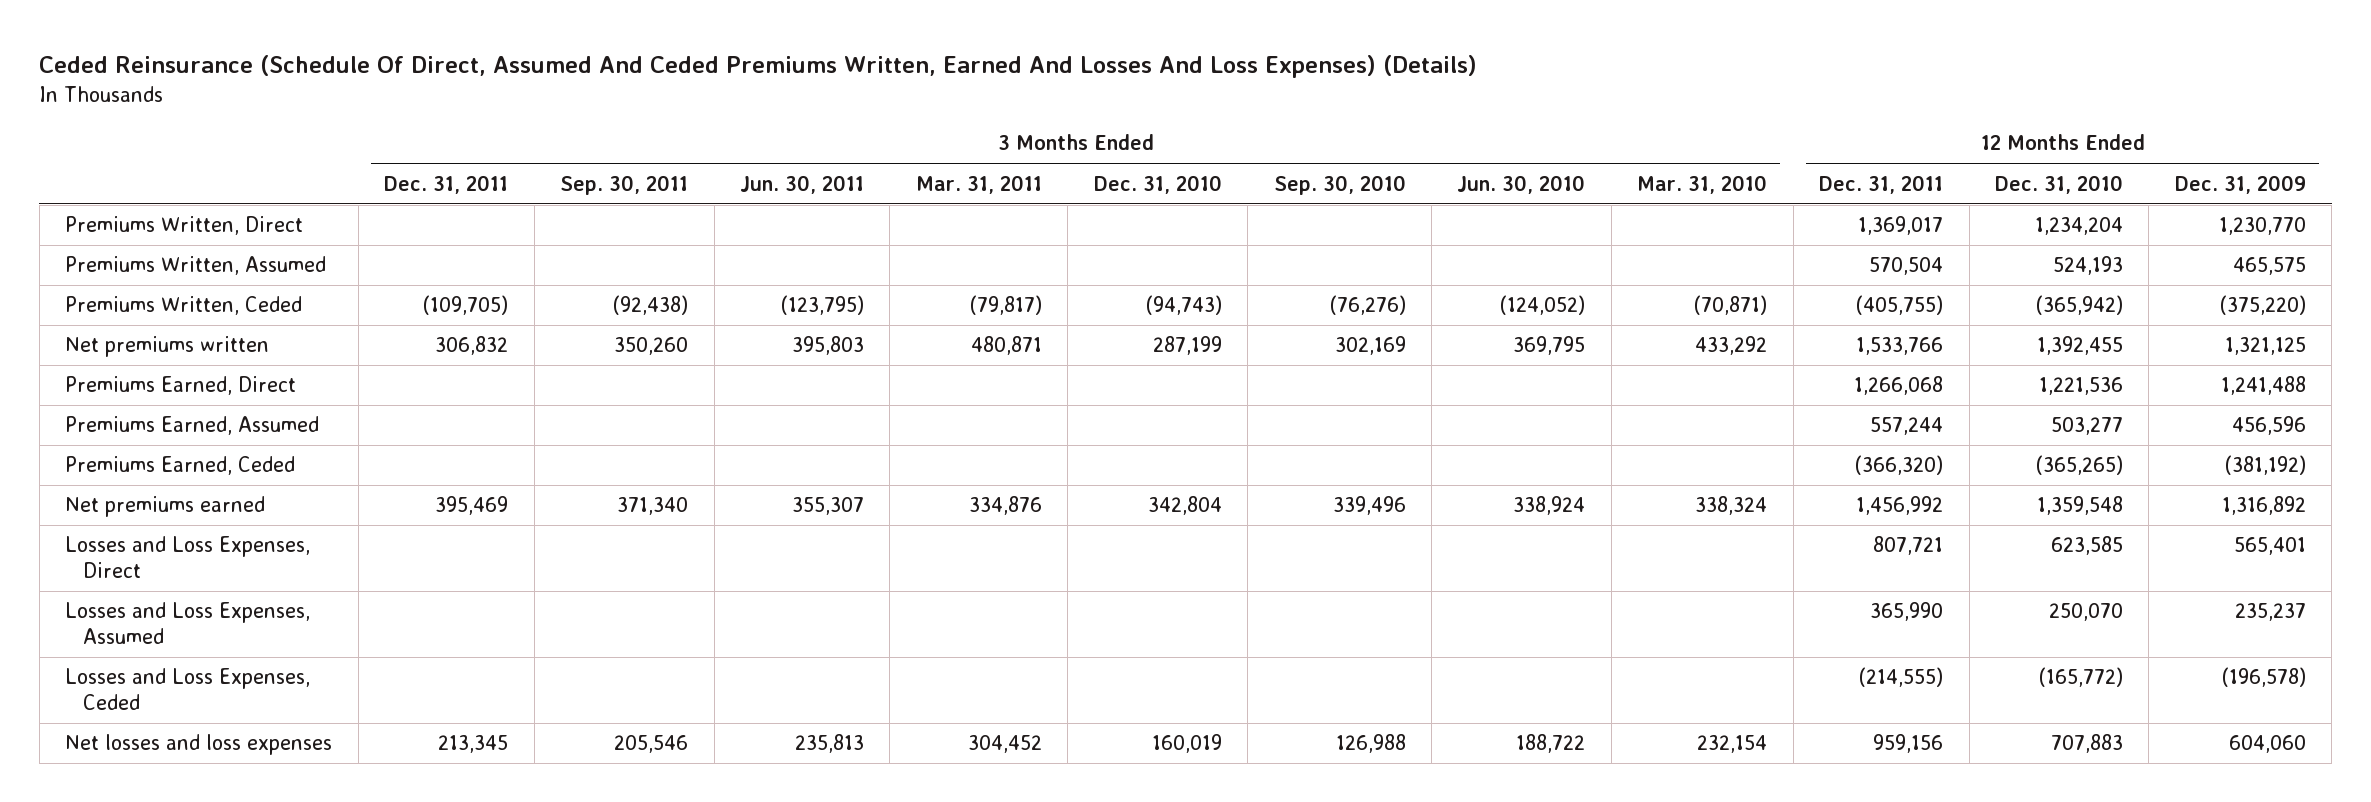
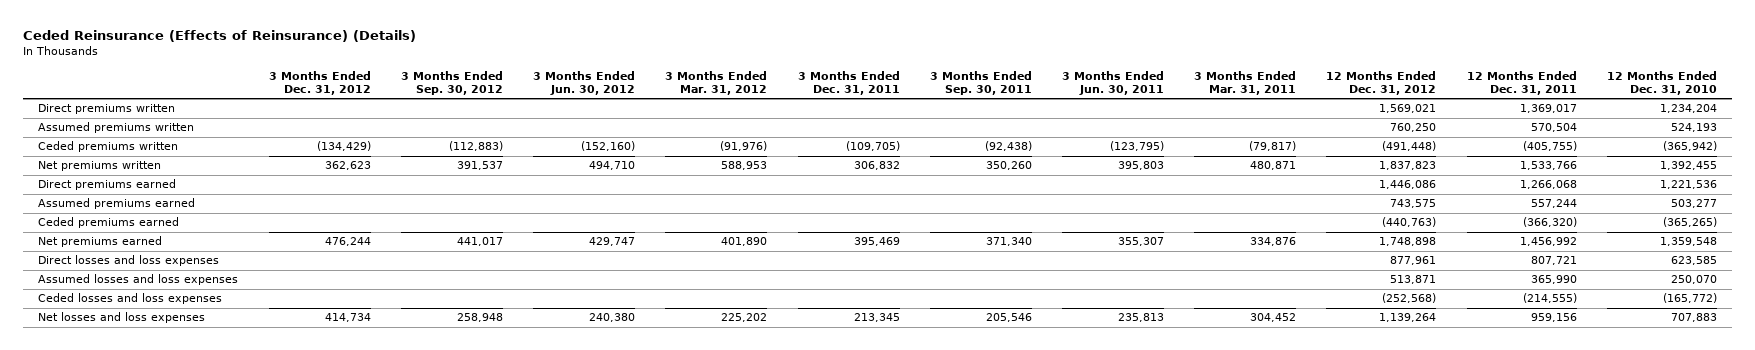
- Ceded Reinsurance (Schedule Of Direct, Assumed And Ceded Premiums Written, Earned And Losses And Loss Expenses) (Details)
+ Ceded Reinsurance (Effects of Reinsurance) (Details)
- | 3 Months Ended Dec. 31, 2011 | 3 Months Ended Sep. 30, 2011 | 3 Months Ended Jun. 30, 2011 | 3 Months Ended Mar. 31, 2011 | 3 Months Ended Dec. 31, 2010 | 3 Months Ended Sep. 30, 2010 | 3 Months Ended Jun. 30, 2010 | 3 Months Ended Mar. 31, 2010 | 12 Months Ended Dec. 31, 2011 | 12 Months Ended Dec. 31, 2010 | 12 Months Ended Dec. 31, 2009
+ | 3 Months Ended Dec. 31, 2012 | 3 Months Ended Sep. 30, 2012 | 3 Months Ended Jun. 30, 2012 | 3 Months Ended Mar. 31, 2012 | 3 Months Ended Dec. 31, 2011 | 3 Months Ended Sep. 30, 2011 | 3 Months Ended Jun. 30, 2011 | 3 Months Ended Mar. 31, 2011 | 12 Months Ended Dec. 31, 2012 | 12 Months Ended Dec. 31, 2011 | 12 Months Ended Dec. 31, 2010
- Premiums Written, Direct | | | | | | | | | 1,369,017 | 1,234,204 | 1,230,770
- Premiums Written, Assumed | | | | | | | | | 570,504 | 524,193 | 465,575
- Premiums Written, Ceded | (109,705) | (92,438) | (123,795) | (79,817) | (94,743) | (76,276) | (124,052) | (70,871) | (405,755) | (365,942) | (375,220)
+ Direct premiums written | | | | | | | | | 1,569,021 | 1,369,017 | 1,234,204
+ Assumed premiums written | | | | | | | | | 760,250 | 570,504 | 524,193
+ Ceded premiums written | (134,429) | (112,883) | (152,160) | (91,976) | (109,705) | (92,438) | (123,795) | (79,817) | (491,448) | (405,755) | (365,942)
- Premiums Earned, Direct | | | | | | | | | 1,266,068 | 1,221,536 | 1,241,488
- Premiums Earned, Assumed | | | | | | | | | 557,244 | 503,277 | 456,596
- Premiums Earned, Ceded | | | | | | | | | (366,320) | (365,265) | (381,192)
+ Direct premiums earned | | | | | | | | | 1,446,086 | 1,266,068 | 1,221,536
+ Assumed premiums earned | | | | | | | | | 743,575 | 557,244 | 503,277
+ Ceded premiums earned | | | | | | | | | (440,763) | (366,320) | (365,265)
- Losses and Loss Expenses, Direct | | | | | | | | | 807,721 | 623,585 | 565,401
- Losses and Loss Expenses, Assumed | | | | | | | | | 365,990 | 250,070 | 235,237
- Losses and Loss Expenses, Ceded | | | | | | | | | (214,555) | (165,772) | (196,578)
+ Direct losses and loss expenses | | | | | | | | | 877,961 | 807,721 | 623,585
+ Assumed losses and loss expenses | | | | | | | | | 513,871 | 365,990 | 250,070
+ Ceded losses and loss expenses | | | | | | | | | (252,568) | (214,555) | (165,772)

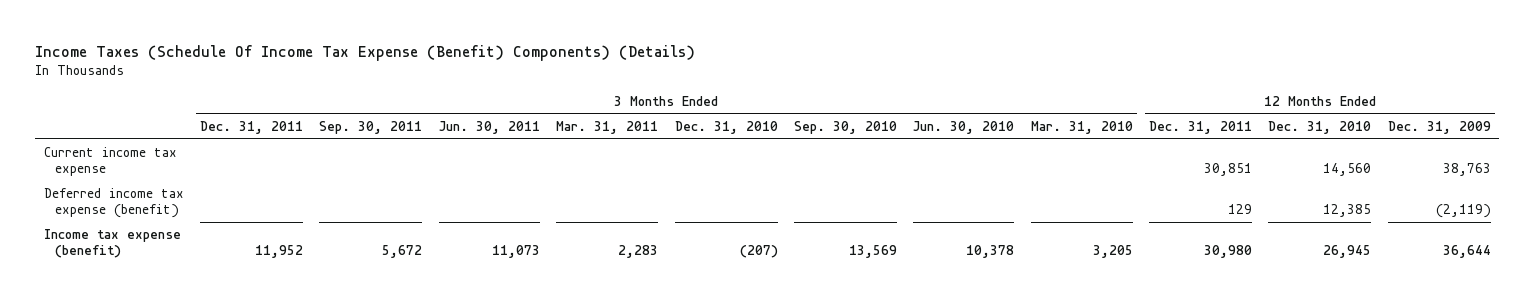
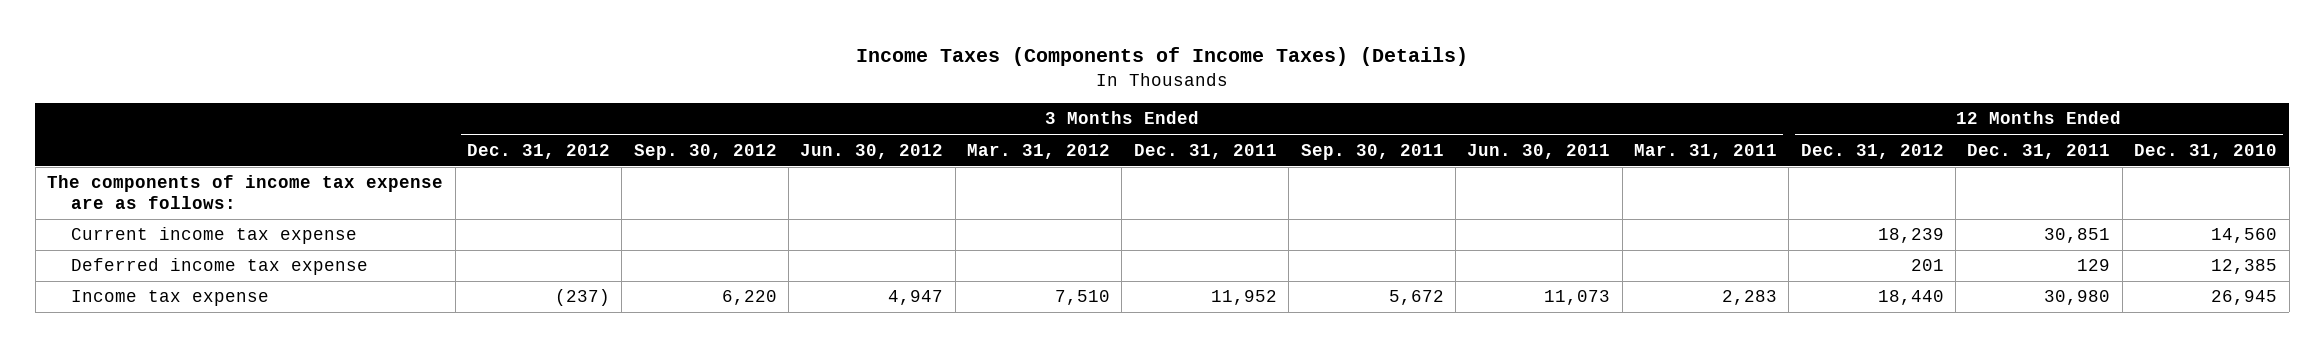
- Income Taxes (Schedule Of Income Tax Expense (Benefit) Components) (Details)
+ Income Taxes (Components of Income Taxes) (Details)
- | 3 Months Ended Dec. 31, 2011 | 3 Months Ended Sep. 30, 2011 | 3 Months Ended Jun. 30, 2011 | 3 Months Ended Mar. 31, 2011 | 3 Months Ended Dec. 31, 2010 | 3 Months Ended Sep. 30, 2010 | 3 Months Ended Jun. 30, 2010 | 3 Months Ended Mar. 31, 2010 | 12 Months Ended Dec. 31, 2011 | 12 Months Ended Dec. 31, 2010 | 12 Months Ended Dec. 31, 2009
+ | 3 Months Ended Dec. 31, 2012 | 3 Months Ended Sep. 30, 2012 | 3 Months Ended Jun. 30, 2012 | 3 Months Ended Mar. 31, 2012 | 3 Months Ended Dec. 31, 2011 | 3 Months Ended Sep. 30, 2011 | 3 Months Ended Jun. 30, 2011 | 3 Months Ended Mar. 31, 2011 | 12 Months Ended Dec. 31, 2012 | 12 Months Ended Dec. 31, 2011 | 12 Months Ended Dec. 31, 2010
+ The components of income tax expense are as follows:
- Deferred income tax expense (benefit) | | | | | | | | | 129 | 12,385 | (2,119)
- Income tax expense (benefit) | 11,952 | 5,672 | 11,073 | 2,283 | (207) | 13,569 | 10,378 | 3,205 | 30,980 | 26,945 | 36,644
+ Deferred income tax expense | | | | | | | | | 201 | 129 | 12,385
+ Income tax expense | (237) | 6,220 | 4,947 | 7,510 | 11,952 | 5,672 | 11,073 | 2,283 | 18,440 | 30,980 | 26,945

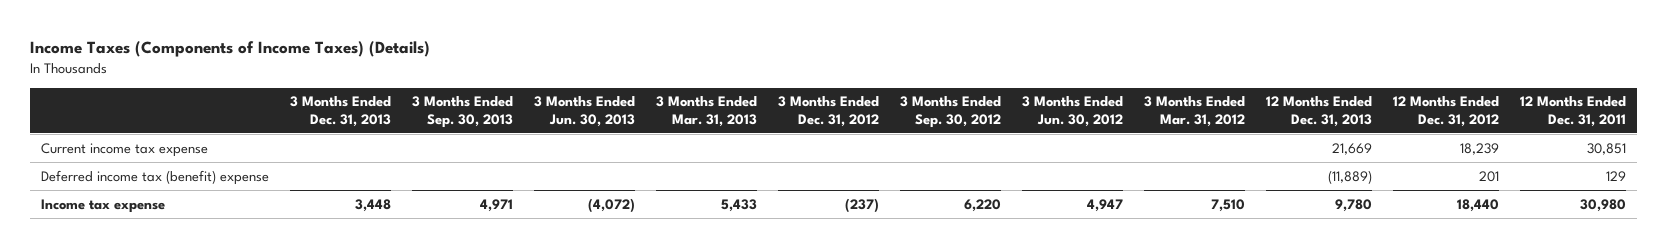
- | 3 Months Ended Dec. 31, 2012 | 3 Months Ended Sep. 30, 2012 | 3 Months Ended Jun. 30, 2012 | 3 Months Ended Mar. 31, 2012 | 3 Months Ended Dec. 31, 2011 | 3 Months Ended Sep. 30, 2011 | 3 Months Ended Jun. 30, 2011 | 3 Months Ended Mar. 31, 2011 | 12 Months Ended Dec. 31, 2012 | 12 Months Ended Dec. 31, 2011 | 12 Months Ended Dec. 31, 2010
+ | 3 Months Ended Dec. 31, 2013 | 3 Months Ended Sep. 30, 2013 | 3 Months Ended Jun. 30, 2013 | 3 Months Ended Mar. 31, 2013 | 3 Months Ended Dec. 31, 2012 | 3 Months Ended Sep. 30, 2012 | 3 Months Ended Jun. 30, 2012 | 3 Months Ended Mar. 31, 2012 | 12 Months Ended Dec. 31, 2013 | 12 Months Ended Dec. 31, 2012 | 12 Months Ended Dec. 31, 2011
- The components of income tax expense are as follows:
- Deferred income tax expense | | | | | | | | | 201 | 129 | 12,385
+ Deferred income tax (benefit) expense | | | | | | | | | (11,889) | 201 | 129

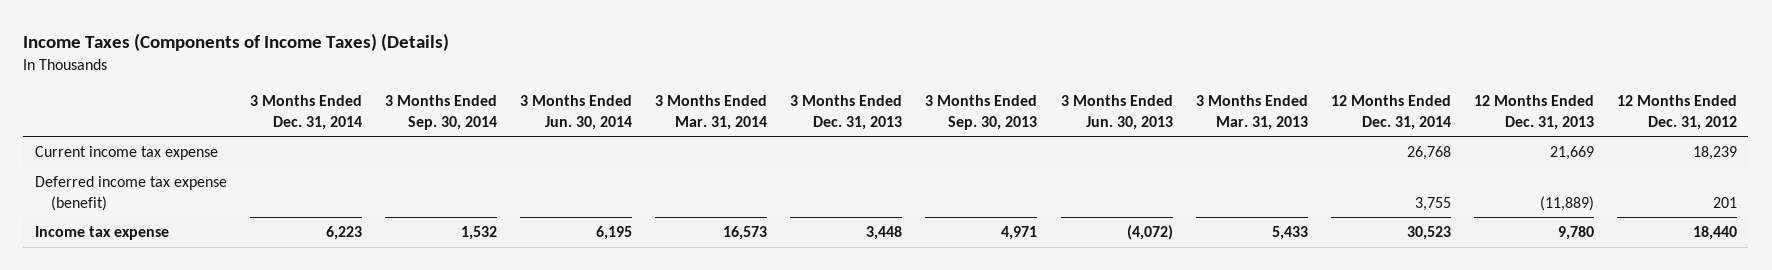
- | 3 Months Ended Dec. 31, 2013 | 3 Months Ended Sep. 30, 2013 | 3 Months Ended Jun. 30, 2013 | 3 Months Ended Mar. 31, 2013 | 3 Months Ended Dec. 31, 2012 | 3 Months Ended Sep. 30, 2012 | 3 Months Ended Jun. 30, 2012 | 3 Months Ended Mar. 31, 2012 | 12 Months Ended Dec. 31, 2013 | 12 Months Ended Dec. 31, 2012 | 12 Months Ended Dec. 31, 2011
+ | 3 Months Ended Dec. 31, 2014 | 3 Months Ended Sep. 30, 2014 | 3 Months Ended Jun. 30, 2014 | 3 Months Ended Mar. 31, 2014 | 3 Months Ended Dec. 31, 2013 | 3 Months Ended Sep. 30, 2013 | 3 Months Ended Jun. 30, 2013 | 3 Months Ended Mar. 31, 2013 | 12 Months Ended Dec. 31, 2014 | 12 Months Ended Dec. 31, 2013 | 12 Months Ended Dec. 31, 2012
- Deferred income tax (benefit) expense | | | | | | | | | (11,889) | 201 | 129
+ Deferred income tax expense (benefit) | | | | | | | | | 3,755 | (11,889) | 201

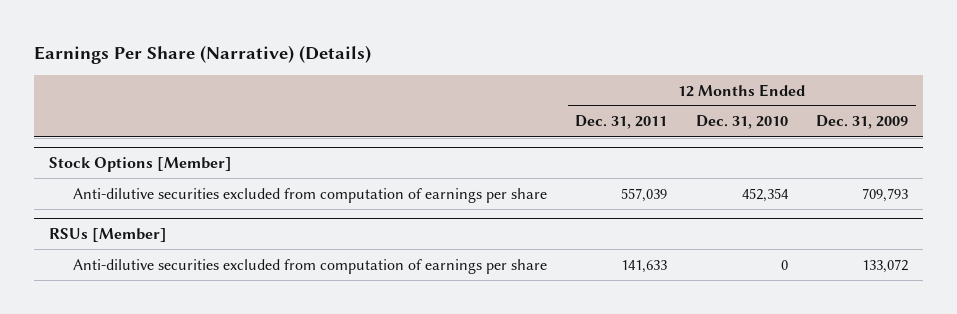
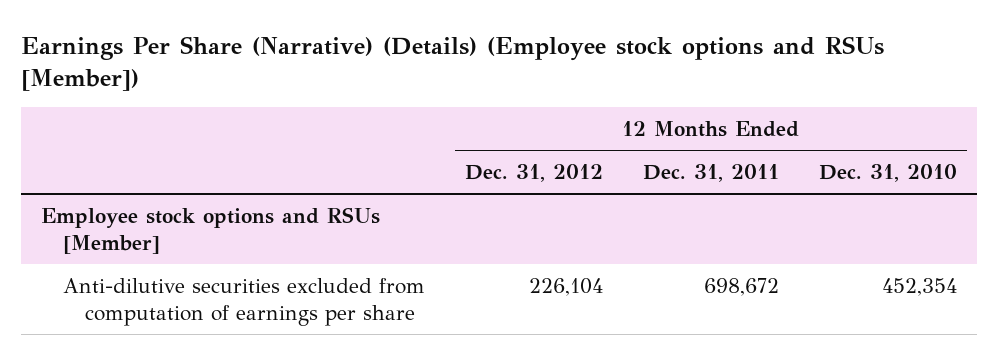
- Earnings Per Share (Narrative) (Details)
+ Earnings Per Share (Narrative) (Details) (Employee stock options and RSUs [Member])
- | 12 Months Ended Dec. 31, 2011 | 12 Months Ended Dec. 31, 2010 | 12 Months Ended Dec. 31, 2009
+ | 12 Months Ended Dec. 31, 2012 | 12 Months Ended Dec. 31, 2011 | 12 Months Ended Dec. 31, 2010
- Stock Options [Member]
- Anti-dilutive securities excluded from computation of earnings per share | 557,039 | 452,354 | 709,793
- RSUs [Member]
- Anti-dilutive securities excluded from computation of earnings per share | 141,633 | 0 | 133,072
+ Employee stock options and RSUs [Member]
+ Anti-dilutive securities excluded from computation of earnings per share | 226,104 | 698,672 | 452,354

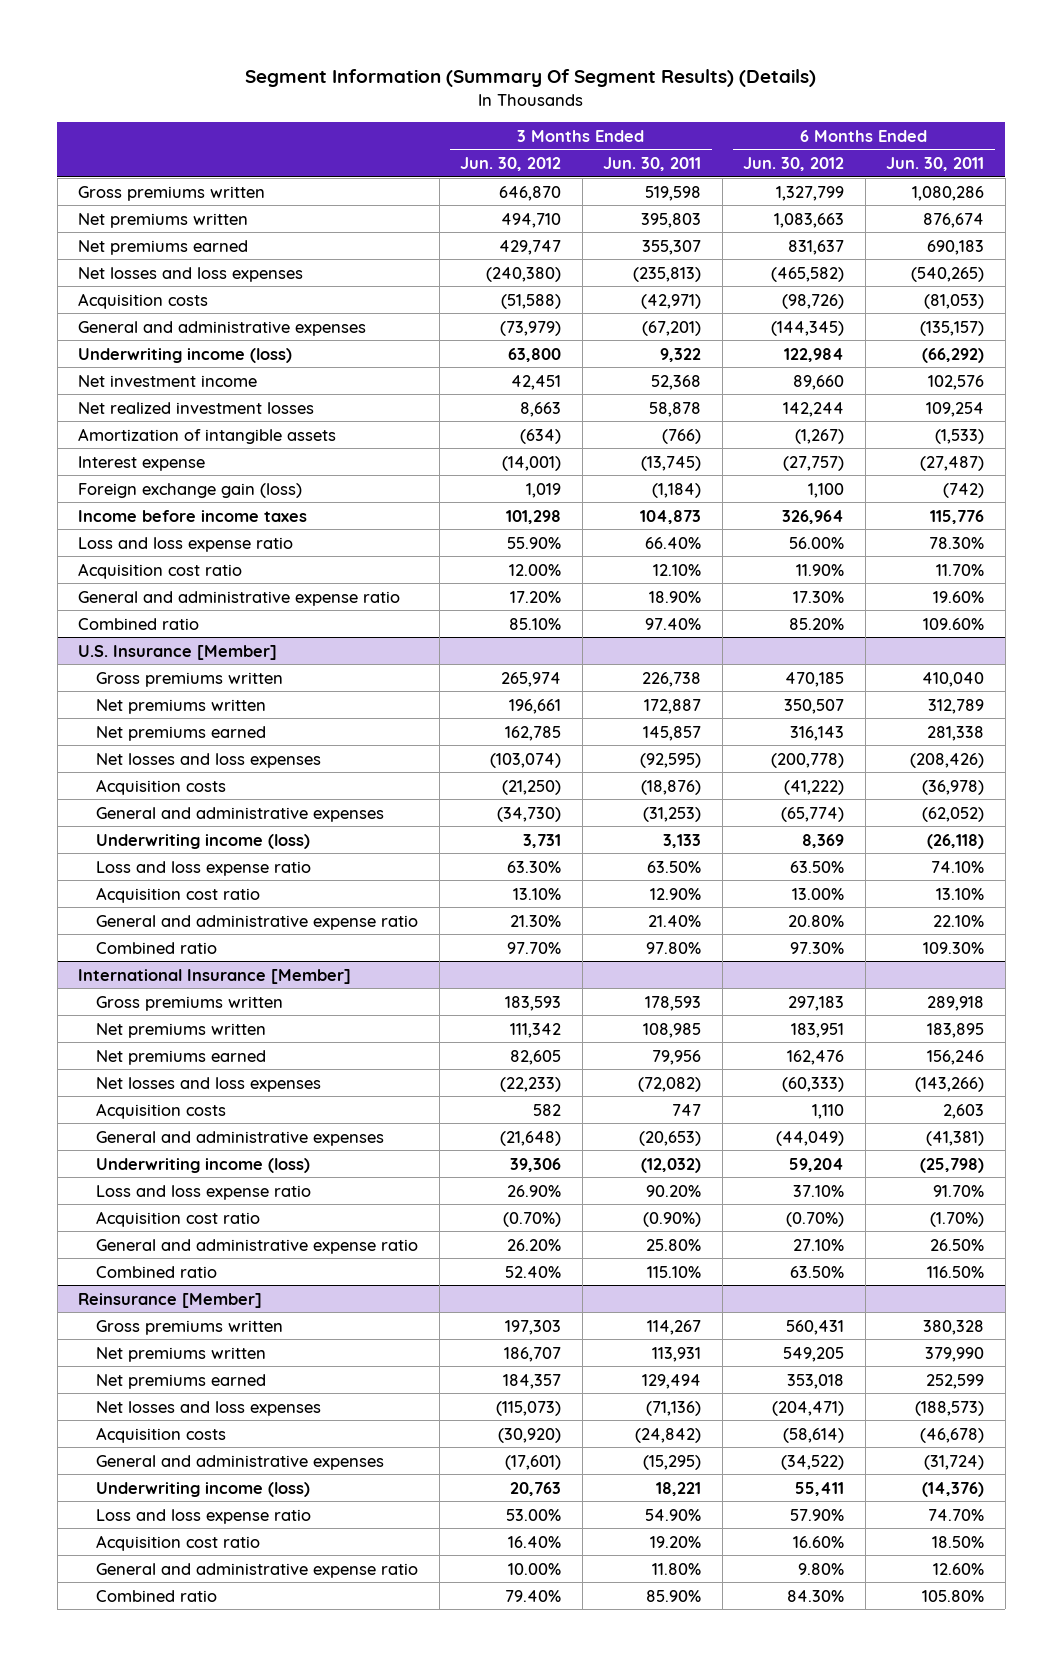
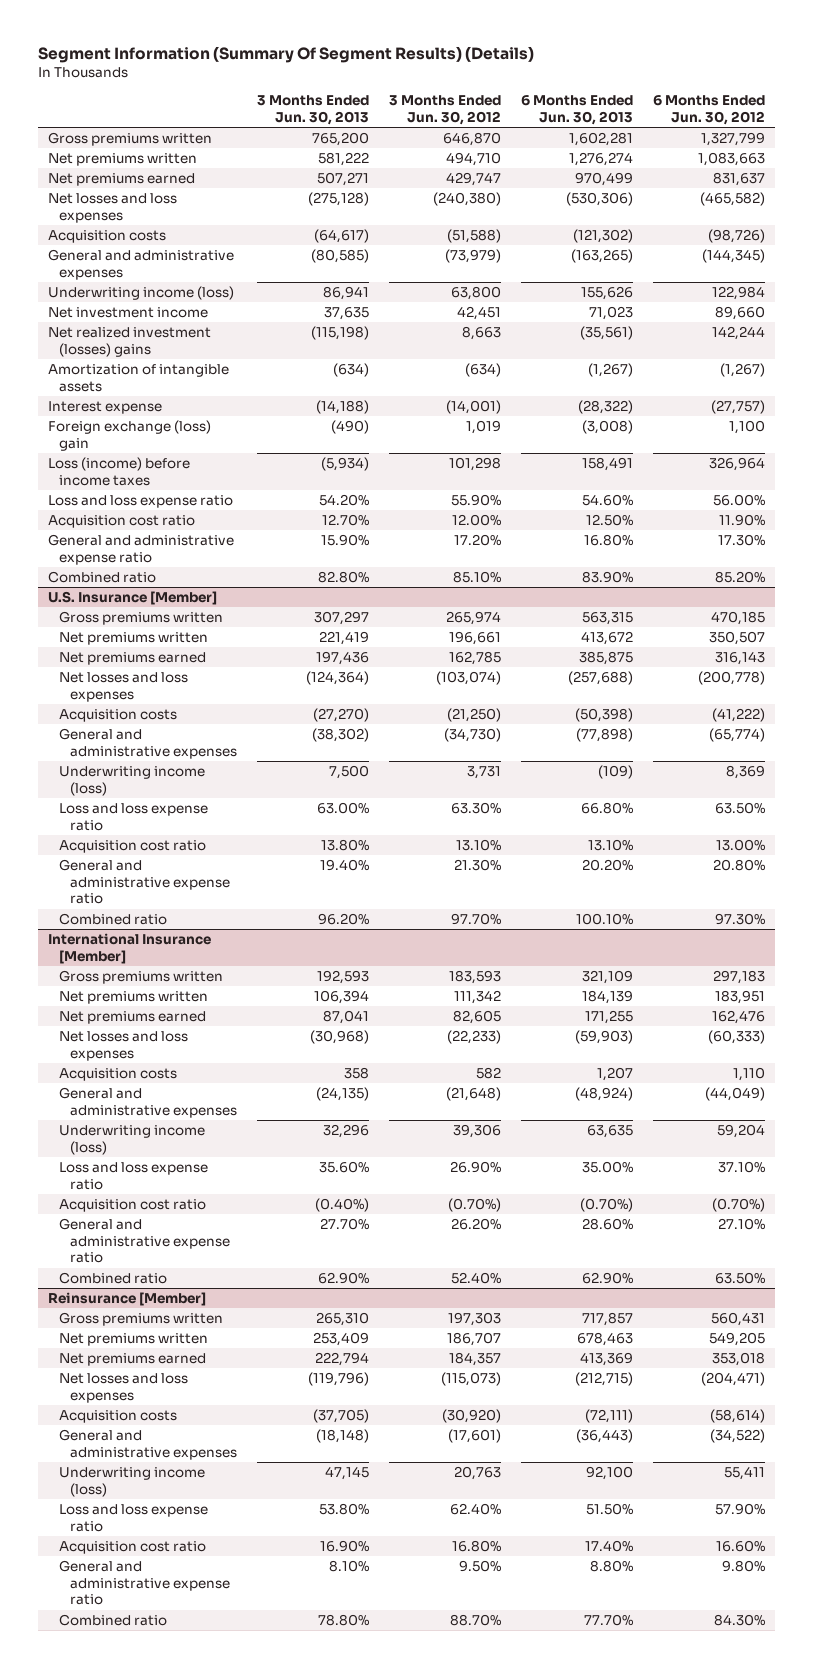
- | 3 Months Ended Jun. 30, 2012 | 3 Months Ended Jun. 30, 2011 | 6 Months Ended Jun. 30, 2012 | 6 Months Ended Jun. 30, 2011
+ | 3 Months Ended Jun. 30, 2013 | 3 Months Ended Jun. 30, 2012 | 6 Months Ended Jun. 30, 2013 | 6 Months Ended Jun. 30, 2012
- Net realized investment losses | 8,663 | 58,878 | 142,244 | 109,254
+ Net realized investment (losses) gains | (115,198) | 8,663 | (35,561) | 142,244
- Foreign exchange gain (loss) | 1,019 | (1,184) | 1,100 | (742)
- Income before income taxes | 101,298 | 104,873 | 326,964 | 115,776
+ Foreign exchange (loss) gain | (490) | 1,019 | (3,008) | 1,100
+ Loss (income) before income taxes | (5,934) | 101,298 | 158,491 | 326,964
@ Reinsurance [Member]
- Loss and loss expense ratio | 53.00% | 54.90% | 57.90% | 74.70%
- Acquisition cost ratio | 16.40% | 19.20% | 16.60% | 18.50%
- General and administrative expense ratio | 10.00% | 11.80% | 9.80% | 12.60%
- Combined ratio | 79.40% | 85.90% | 84.30% | 105.80%
+ Loss and loss expense ratio | 53.80% | 62.40% | 51.50% | 57.90%
+ Acquisition cost ratio | 16.90% | 16.80% | 17.40% | 16.60%
+ General and administrative expense ratio | 8.10% | 9.50% | 8.80% | 9.80%
+ Combined ratio | 78.80% | 88.70% | 77.70% | 84.30%

